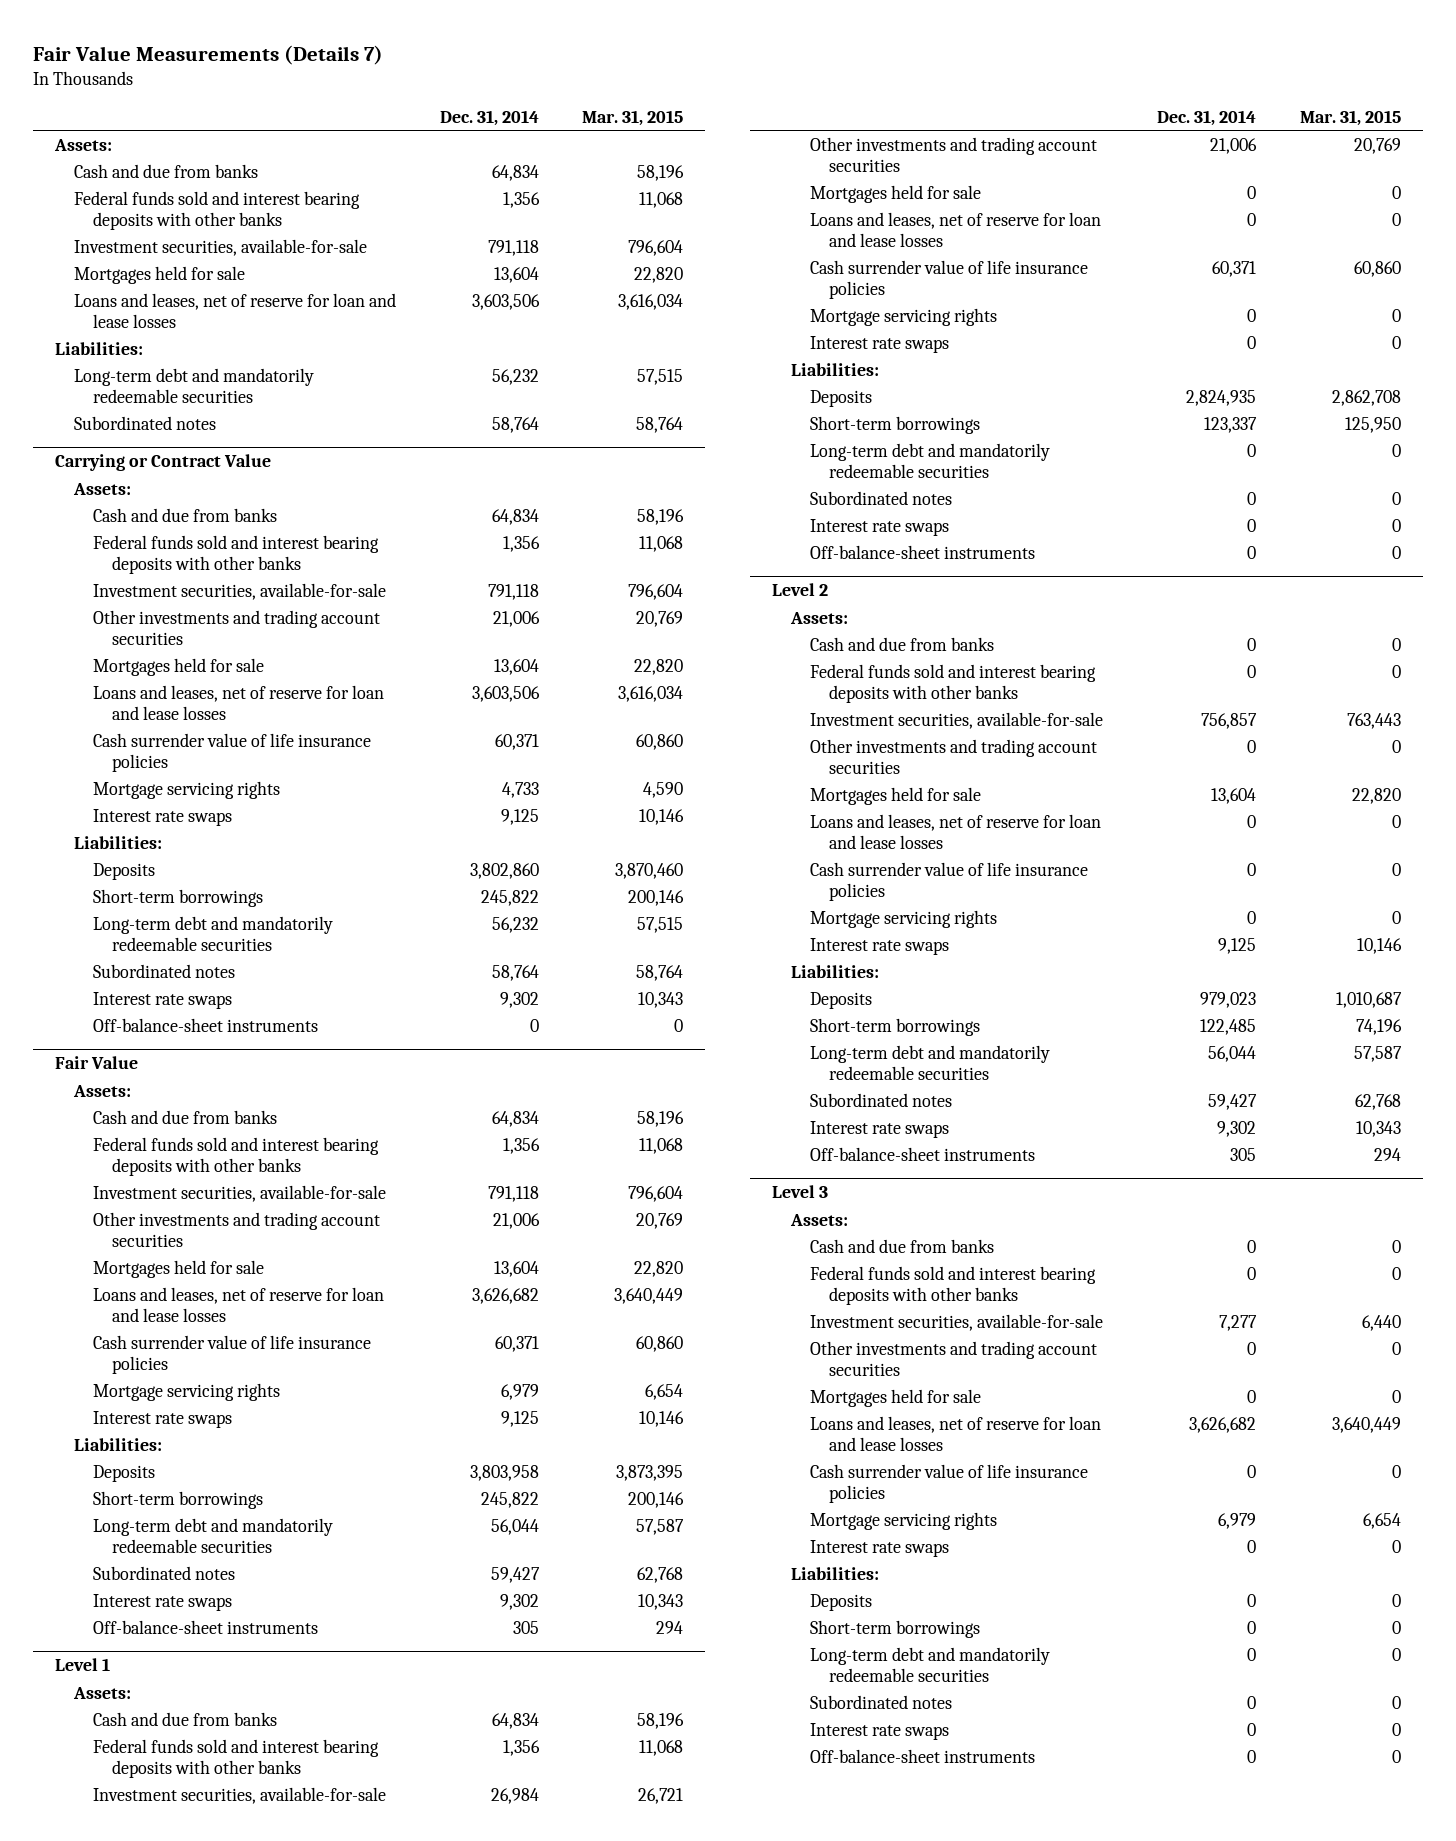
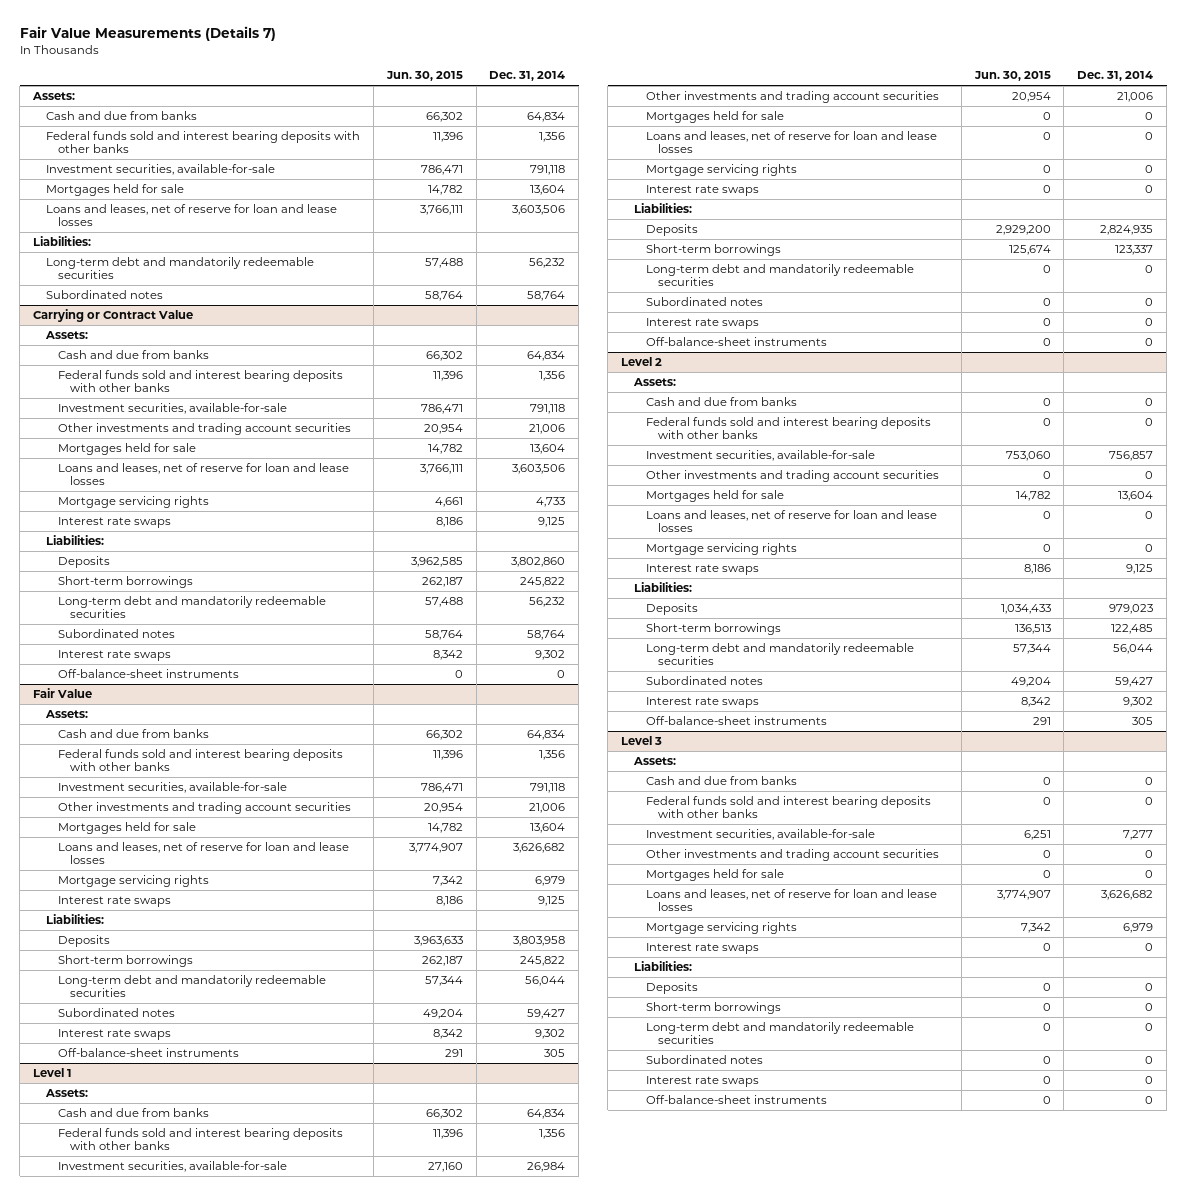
- | Dec. 31, 2014 | Mar. 31, 2015
+ | Jun. 30, 2015 | Dec. 31, 2014
@ Carrying or Contract Value
- Cash surrender value of life insurance policies | 60,371 | 60,860
@ Fair Value
- Cash surrender value of life insurance policies | 60,371 | 60,860
@ Level 1
- Cash surrender value of life insurance policies | 60,371 | 60,860
@ Level 2
- Cash surrender value of life insurance policies | 0 | 0
@ Level 3
- Cash surrender value of life insurance policies | 0 | 0

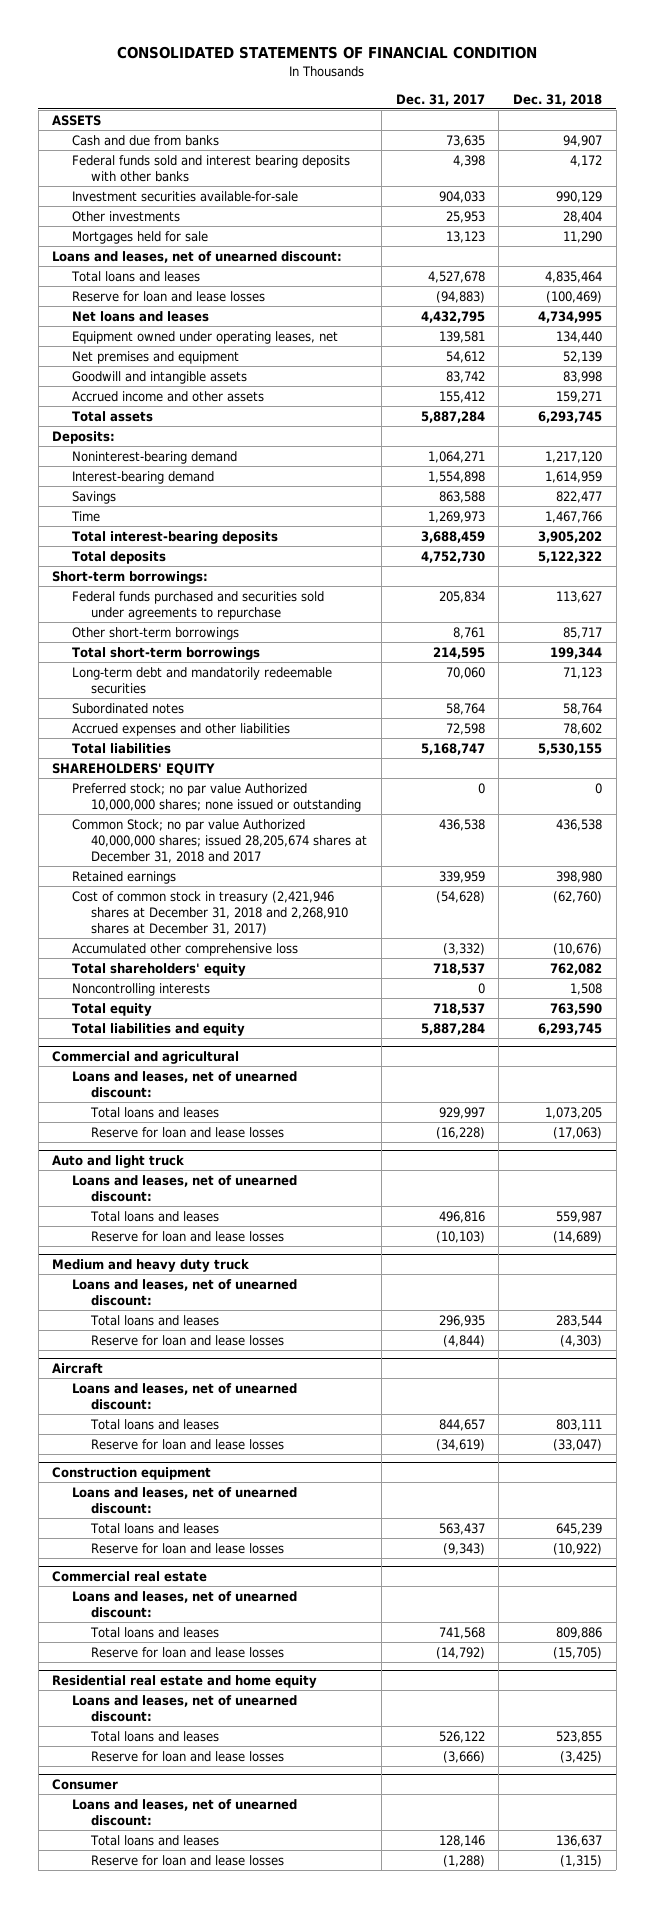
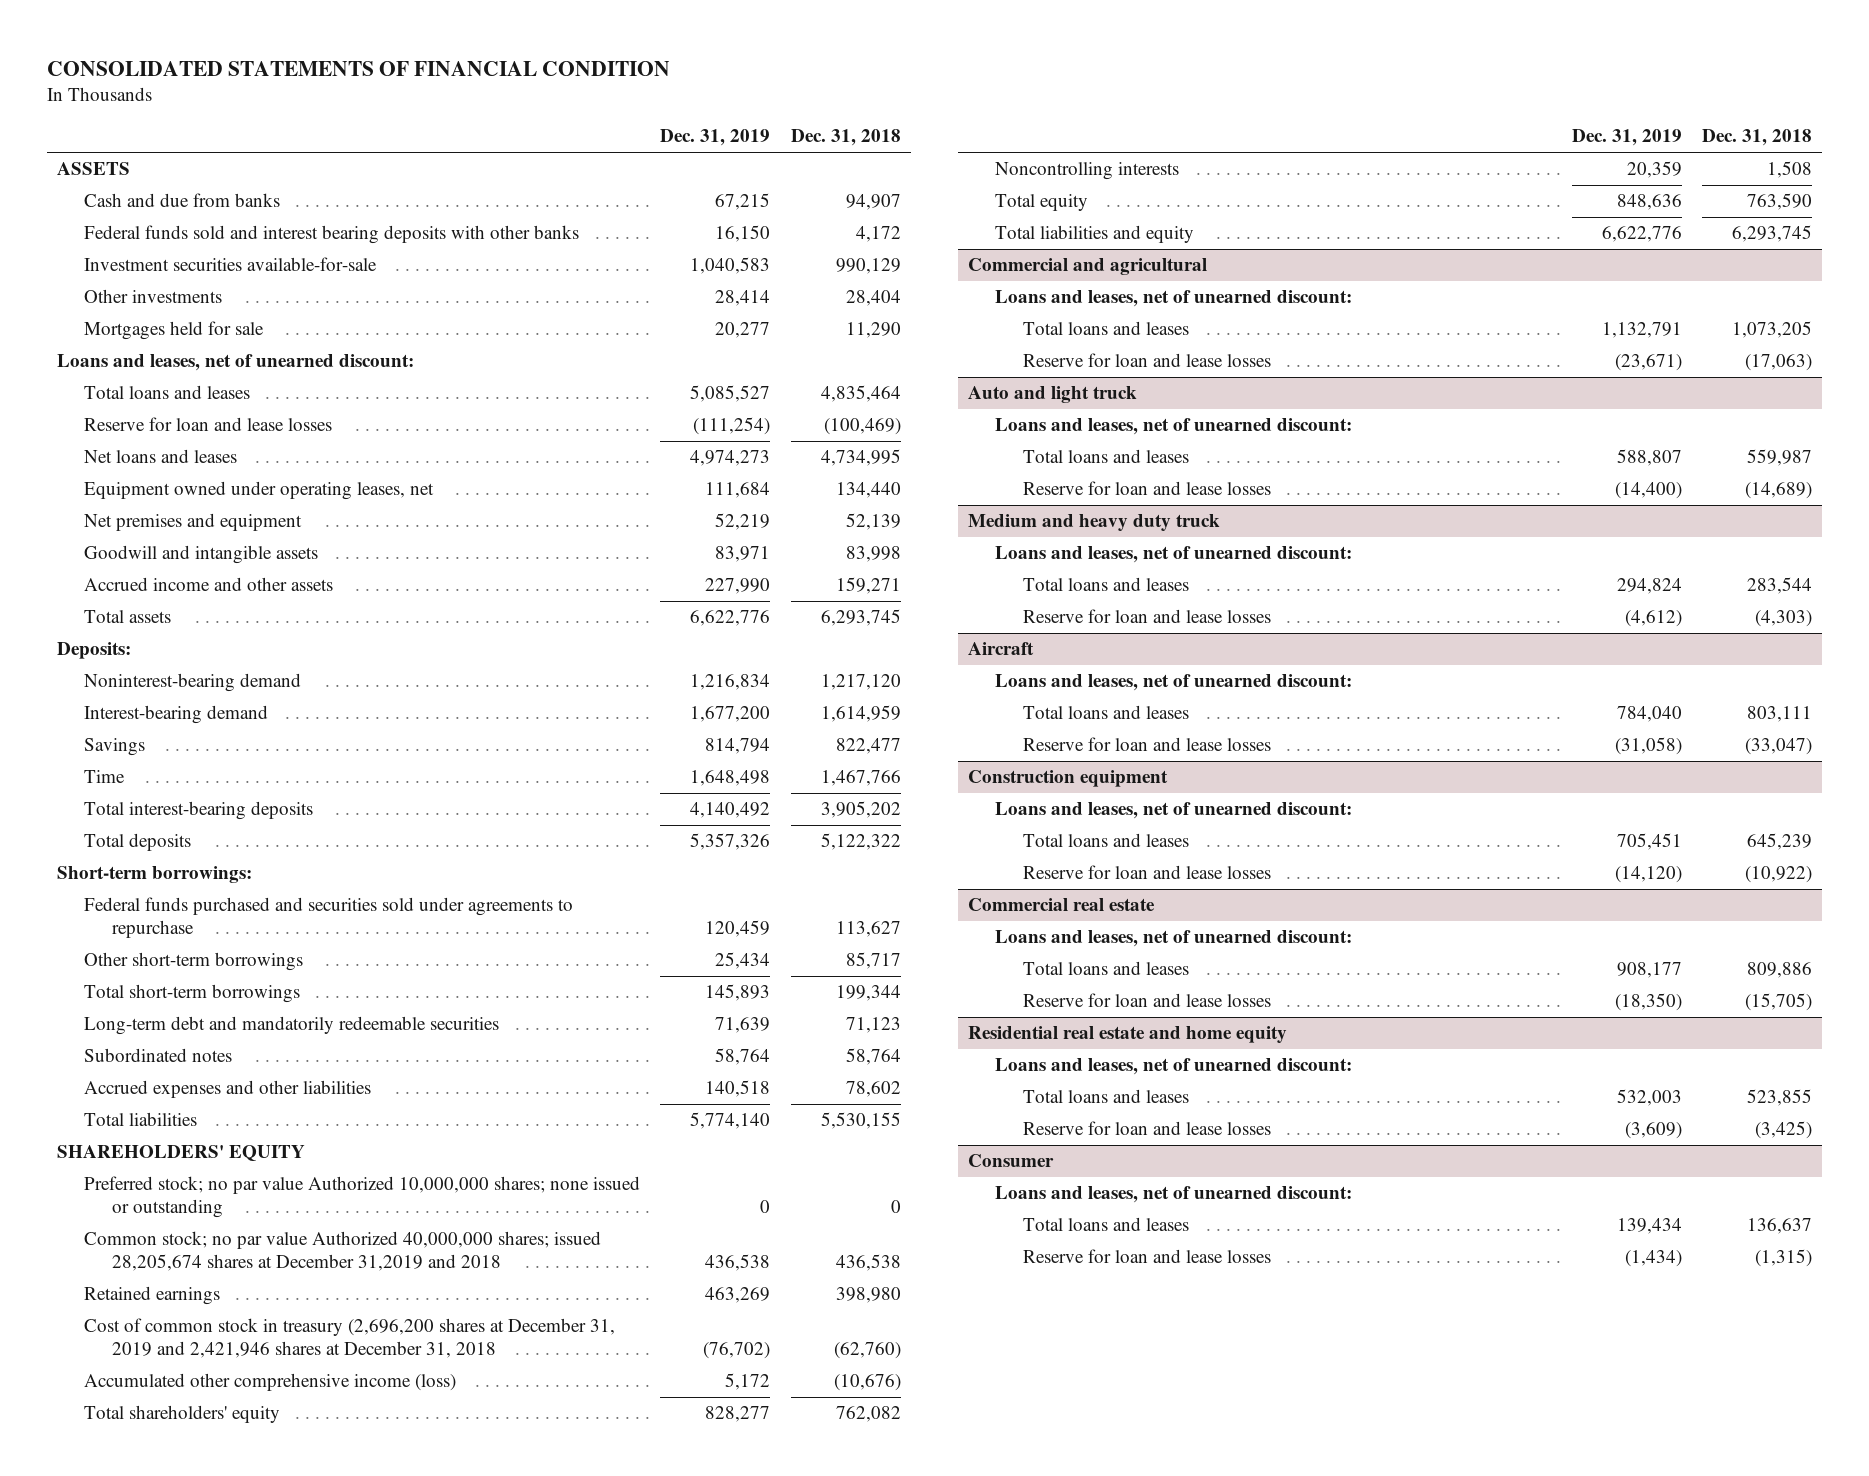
- | Dec. 31, 2017 | Dec. 31, 2018
+ | Dec. 31, 2019 | Dec. 31, 2018
- Common Stock; no par value Authorized 40,000,000 shares; issued 28,205,674 shares at December 31, 2018 and 2017 | 436,538 | 436,538
+ Common stock; no par value Authorized 40,000,000 shares; issued 28,205,674 shares at December 31,2019 and 2018 | 436,538 | 436,538
- Cost of common stock in treasury (2,421,946 shares at December 31, 2018 and 2,268,910 shares at December 31, 2017) | (54,628) | (62,760)
- Accumulated other comprehensive loss | (3,332) | (10,676)
+ Cost of common stock in treasury (2,696,200 shares at December 31, 2019 and 2,421,946 shares at December 31, 2018 | (76,702) | (62,760)
+ Accumulated other comprehensive income (loss) | 5,172 | (10,676)

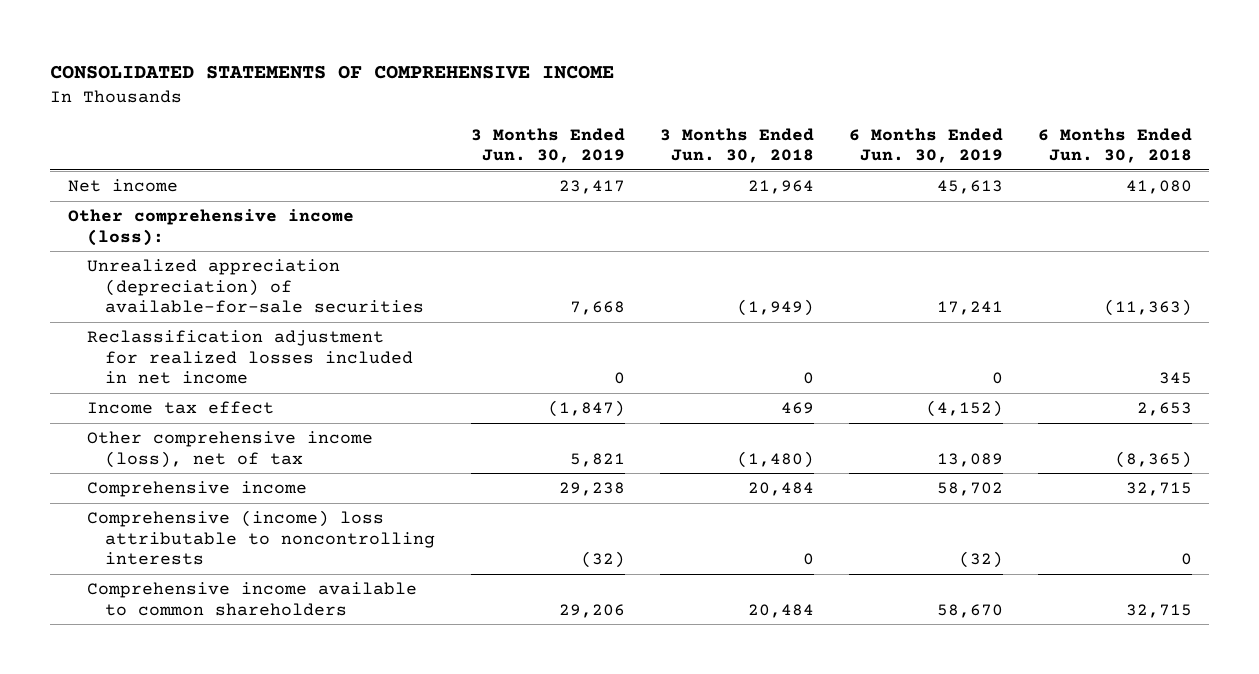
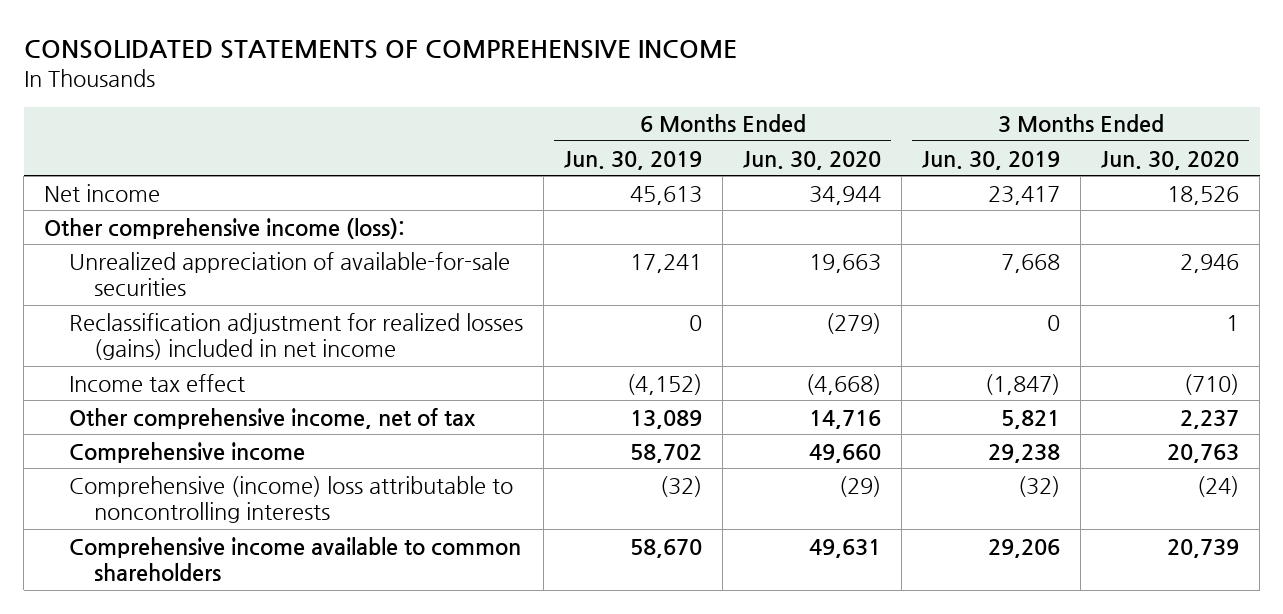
- | 3 Months Ended Jun. 30, 2019 | 3 Months Ended Jun. 30, 2018 | 6 Months Ended Jun. 30, 2019 | 6 Months Ended Jun. 30, 2018
+ | 6 Months Ended Jun. 30, 2019 | 6 Months Ended Jun. 30, 2020 | 3 Months Ended Jun. 30, 2019 | 3 Months Ended Jun. 30, 2020
- Unrealized appreciation (depreciation) of available-for-sale securities | 7,668 | (1,949) | 17,241 | (11,363)
- Reclassification adjustment for realized losses included in net income | 0 | 0 | 0 | 345
+ Unrealized appreciation of available-for-sale securities | 17,241 | 19,663 | 7,668 | 2,946
+ Reclassification adjustment for realized losses (gains) included in net income | 0 | (279) | 0 | 1
- Other comprehensive income (loss), net of tax | 5,821 | (1,480) | 13,089 | (8,365)
+ Other comprehensive income, net of tax | 13,089 | 14,716 | 5,821 | 2,237

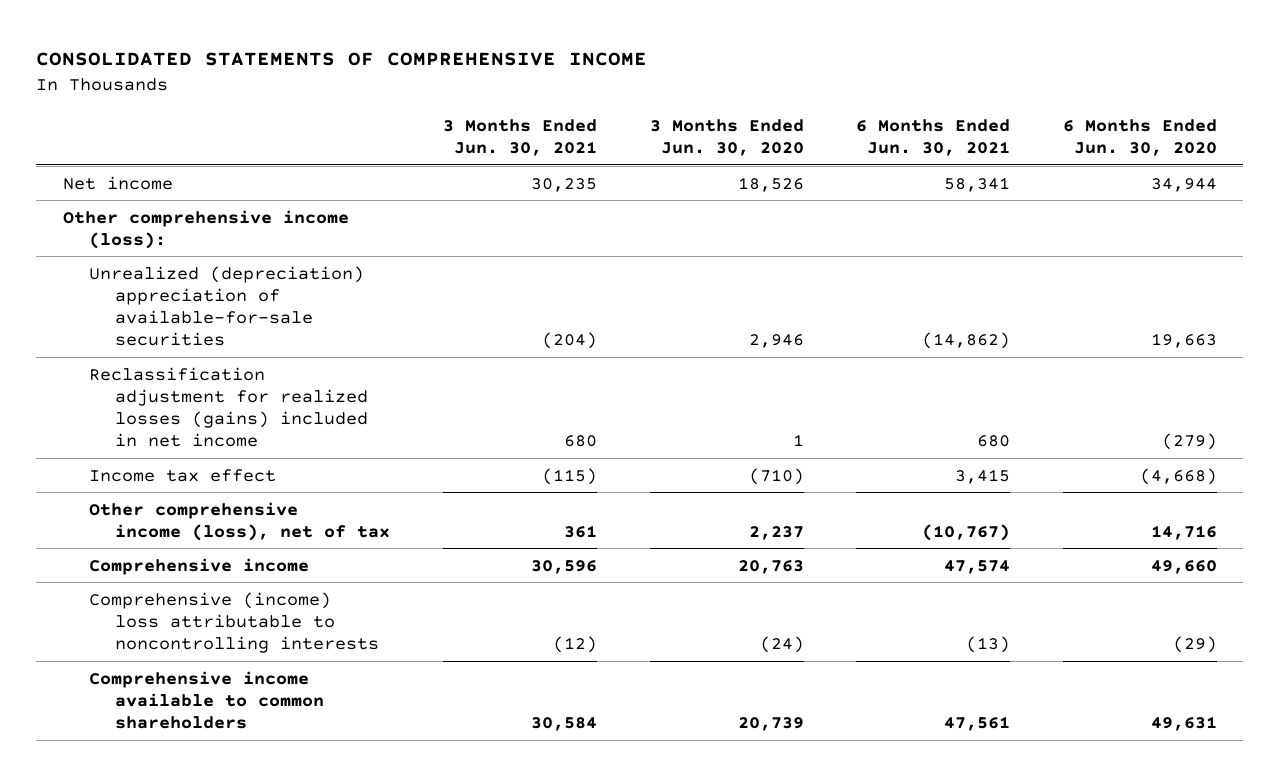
- | 6 Months Ended Jun. 30, 2019 | 6 Months Ended Jun. 30, 2020 | 3 Months Ended Jun. 30, 2019 | 3 Months Ended Jun. 30, 2020
+ | 3 Months Ended Jun. 30, 2021 | 3 Months Ended Jun. 30, 2020 | 6 Months Ended Jun. 30, 2021 | 6 Months Ended Jun. 30, 2020
- Unrealized appreciation of available-for-sale securities | 17,241 | 19,663 | 7,668 | 2,946
+ Unrealized (depreciation) appreciation of available-for-sale securities | (204) | 2,946 | (14,862) | 19,663
- Other comprehensive income, net of tax | 13,089 | 14,716 | 5,821 | 2,237
+ Other comprehensive income (loss), net of tax | 361 | 2,237 | (10,767) | 14,716

